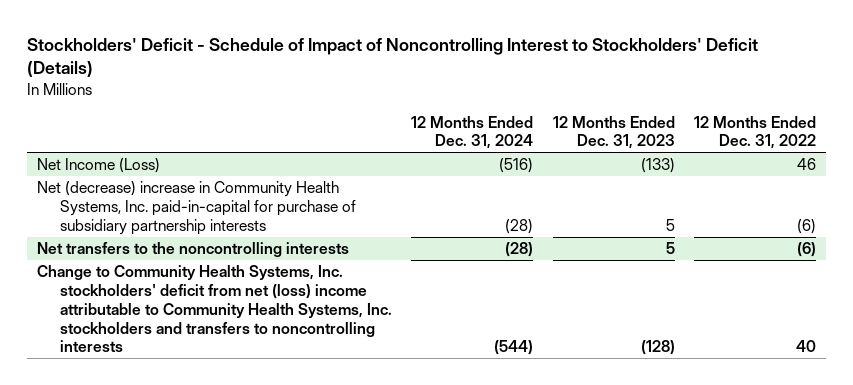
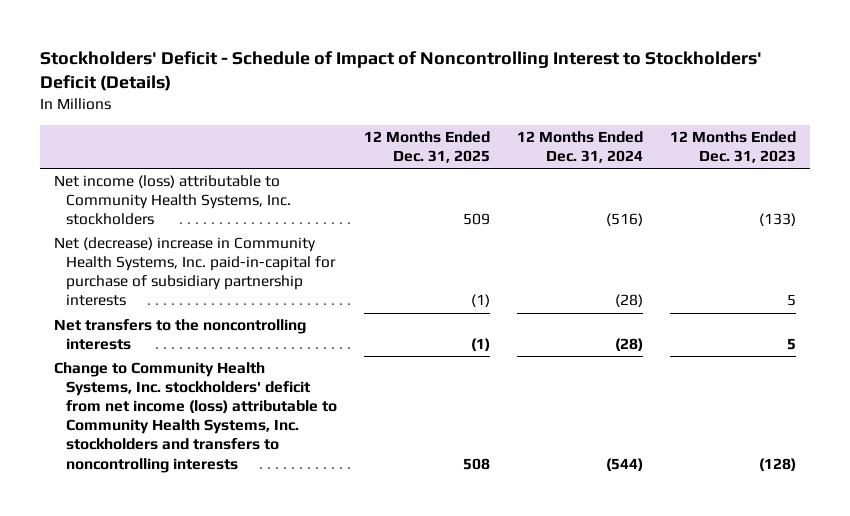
- | 12 Months Ended Dec. 31, 2024 | 12 Months Ended Dec. 31, 2023 | 12 Months Ended Dec. 31, 2022
+ | 12 Months Ended Dec. 31, 2025 | 12 Months Ended Dec. 31, 2024 | 12 Months Ended Dec. 31, 2023
- Net Income (Loss) | (516) | (133) | 46
+ Net income (loss) attributable to Community Health Systems, Inc. stockholders | 509 | (516) | (133)
- Change to Community Health Systems, Inc. stockholders' deficit from net (loss) income attributable to Community Health Systems, Inc. stockholders and transfers to noncontrolling interests | (544) | (128) | 40
+ Change to Community Health Systems, Inc. stockholders' deficit from net income (loss) attributable to Community Health Systems, Inc. stockholders and transfers to noncontrolling interests | 508 | (544) | (128)

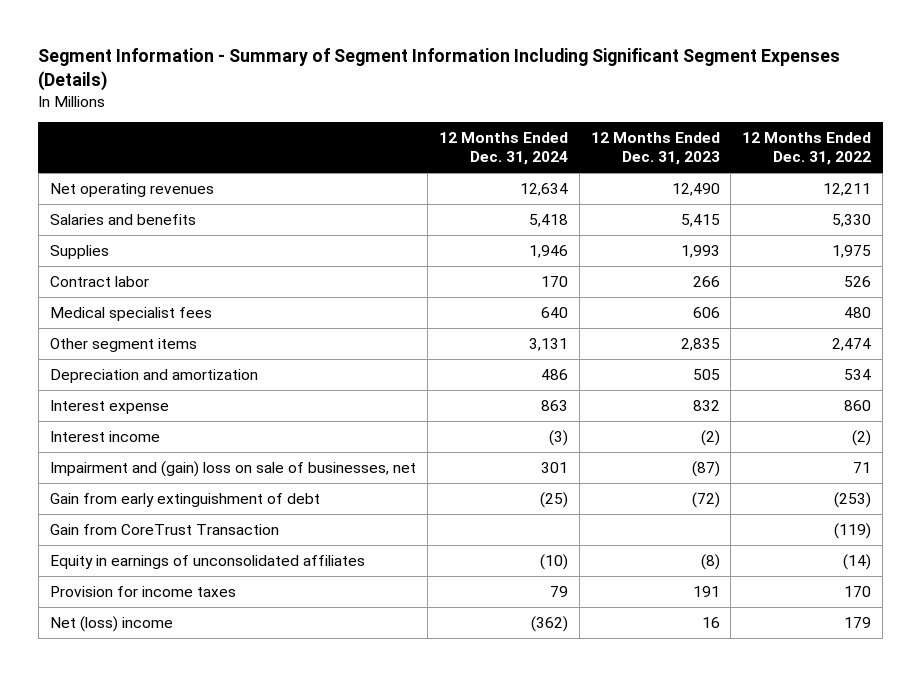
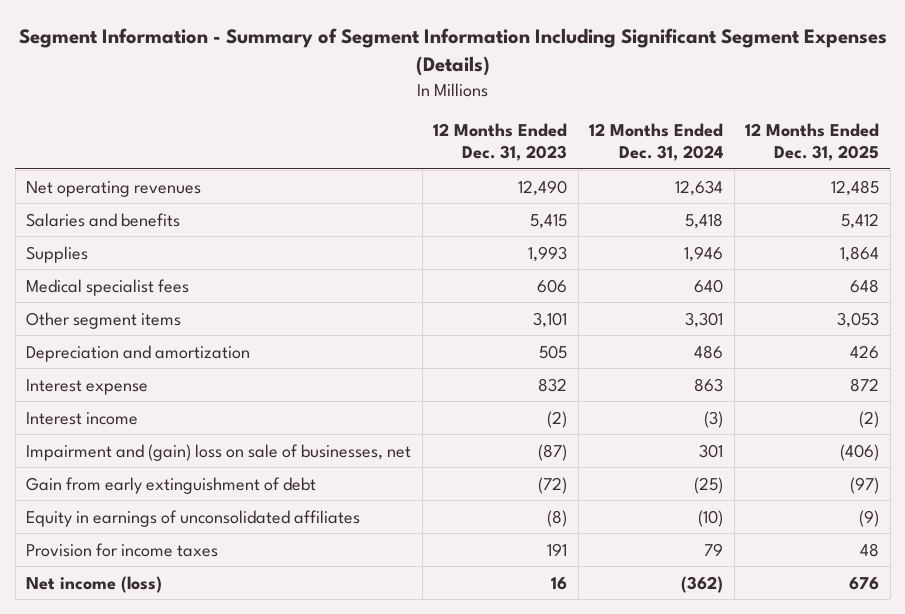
- | 12 Months Ended Dec. 31, 2024 | 12 Months Ended Dec. 31, 2023 | 12 Months Ended Dec. 31, 2022
+ | 12 Months Ended Dec. 31, 2023 | 12 Months Ended Dec. 31, 2024 | 12 Months Ended Dec. 31, 2025
- Contract labor | 170 | 266 | 526
- Other segment items | 3,131 | 2,835 | 2,474
+ Other segment items | 3,101 | 3,301 | 3,053
- Gain from CoreTrust Transaction | | | (119)
- Net (loss) income | (362) | 16 | 179
+ Net income (loss) | 16 | (362) | 676

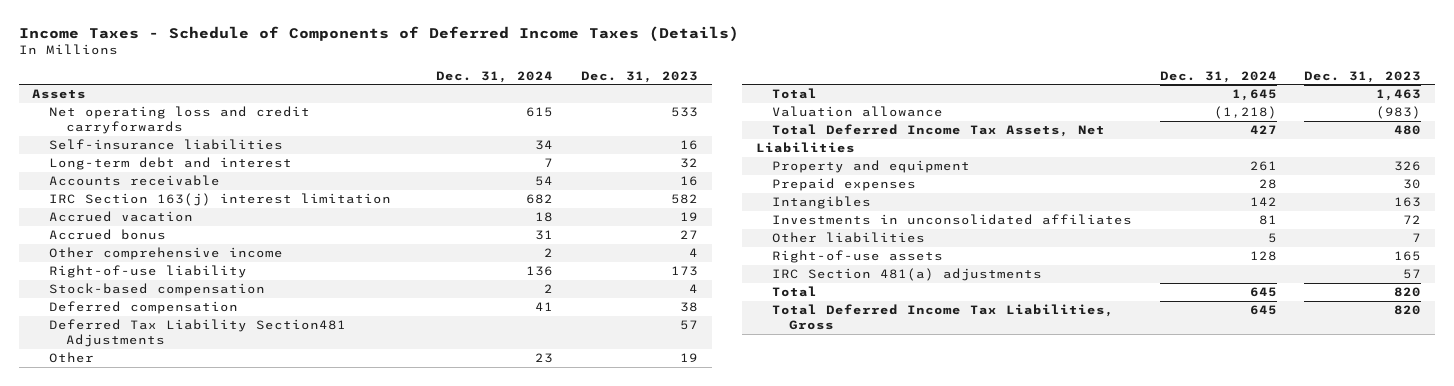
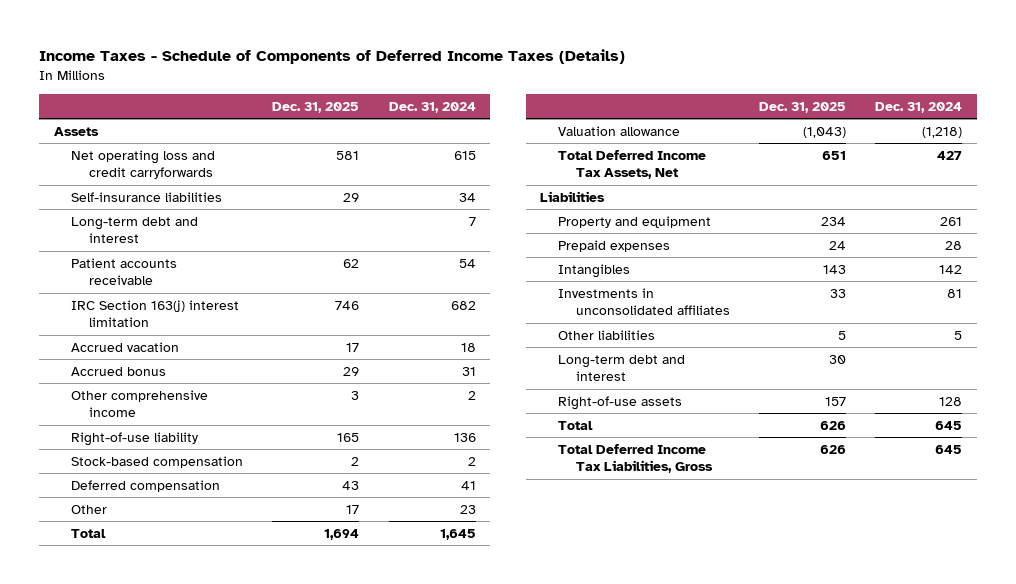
- | Dec. 31, 2024 | Dec. 31, 2023
+ | Dec. 31, 2025 | Dec. 31, 2024
- Accounts receivable | 54 | 16
+ Patient accounts receivable | 62 | 54
- Deferred Tax Liability Section481 Adjustments | | 57
+ Long-term debt and interest | 30 |
- IRC Section 481(a) adjustments | | 57

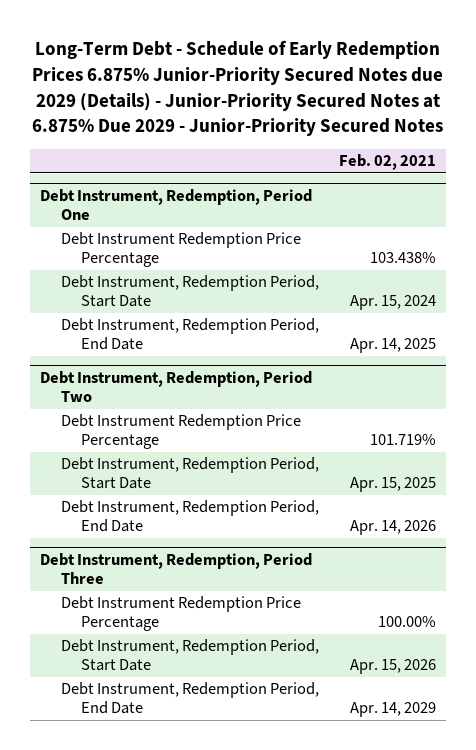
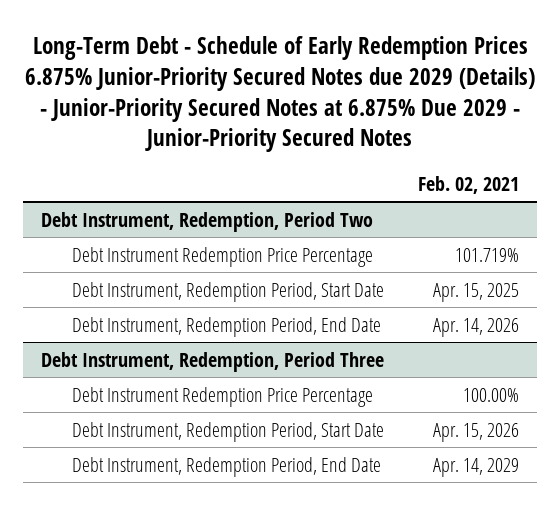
- Debt Instrument, Redemption, Period One
- Debt Instrument Redemption Price Percentage | 103.438%
- Debt Instrument, Redemption Period, Start Date | Apr. 15, 2024
- Debt Instrument, Redemption Period, End Date | Apr. 14, 2025

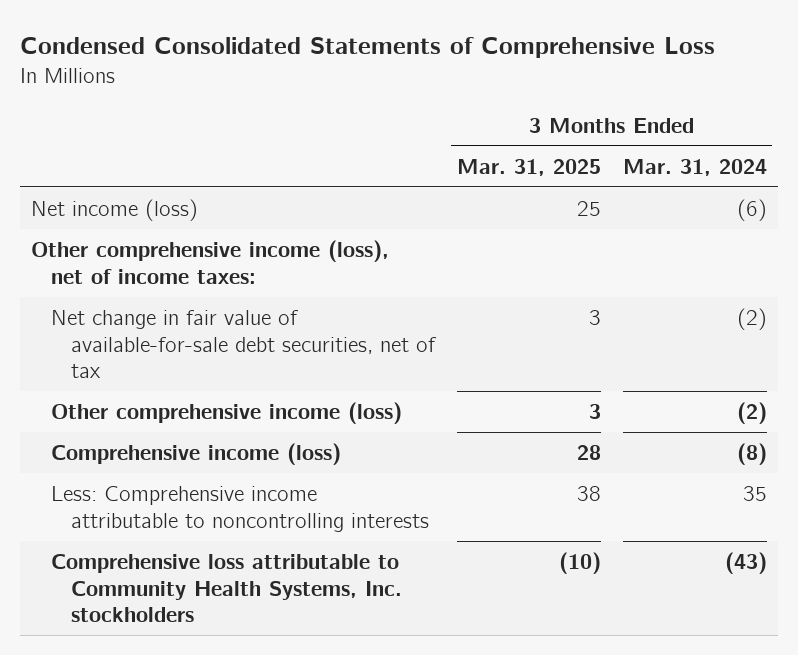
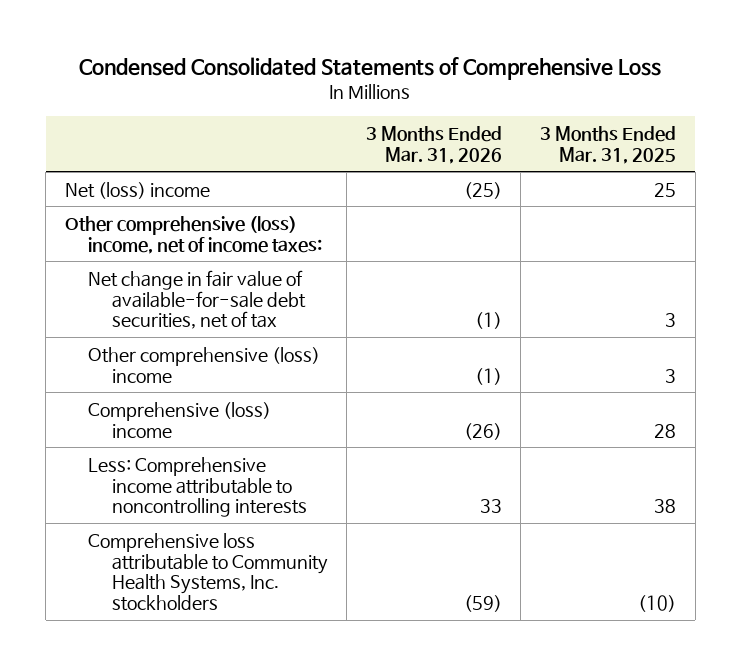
- | 3 Months Ended Mar. 31, 2025 | 3 Months Ended Mar. 31, 2024
+ | 3 Months Ended Mar. 31, 2026 | 3 Months Ended Mar. 31, 2025
- Net income (loss) | 25 | (6)
- Other comprehensive income (loss), net of income taxes:
+ Net (loss) income | (25) | 25
+ Other comprehensive (loss) income, net of income taxes:
- Other comprehensive income (loss) | 3 | (2)
- Comprehensive income (loss) | 28 | (8)
+ Other comprehensive (loss) income | (1) | 3
+ Comprehensive (loss) income | (26) | 28

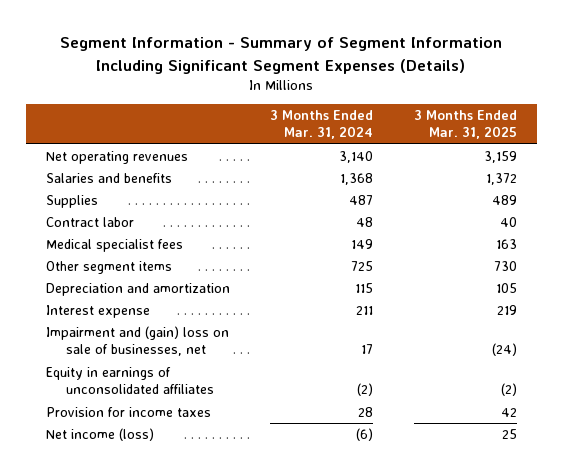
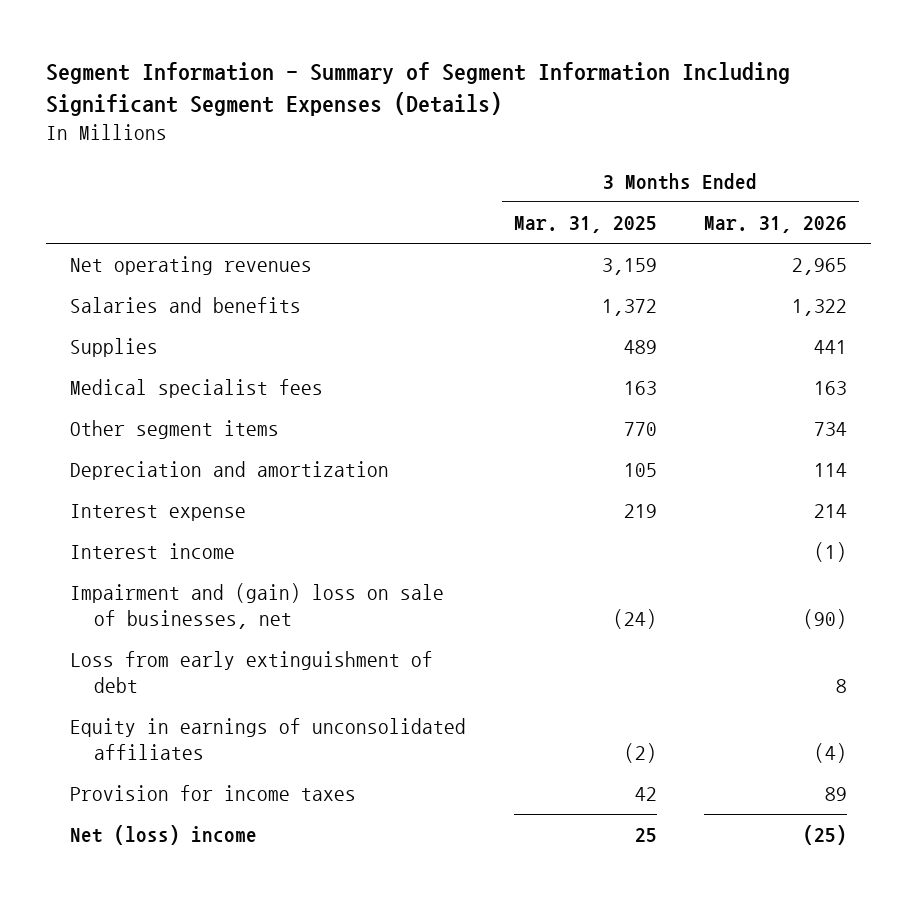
- | 3 Months Ended Mar. 31, 2024 | 3 Months Ended Mar. 31, 2025
+ | 3 Months Ended Mar. 31, 2025 | 3 Months Ended Mar. 31, 2026
- Contract labor | 48 | 40
- Other segment items | 725 | 730
+ Other segment items | 770 | 734
+ Interest income | | (1)
+ Loss from early extinguishment of debt | | 8
- Net income (loss) | (6) | 25
+ Net (loss) income | 25 | (25)

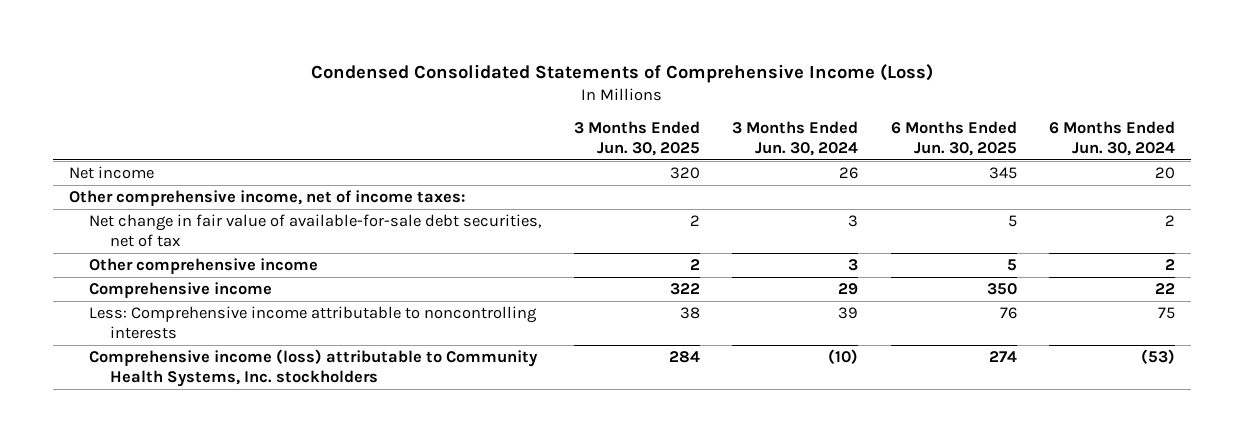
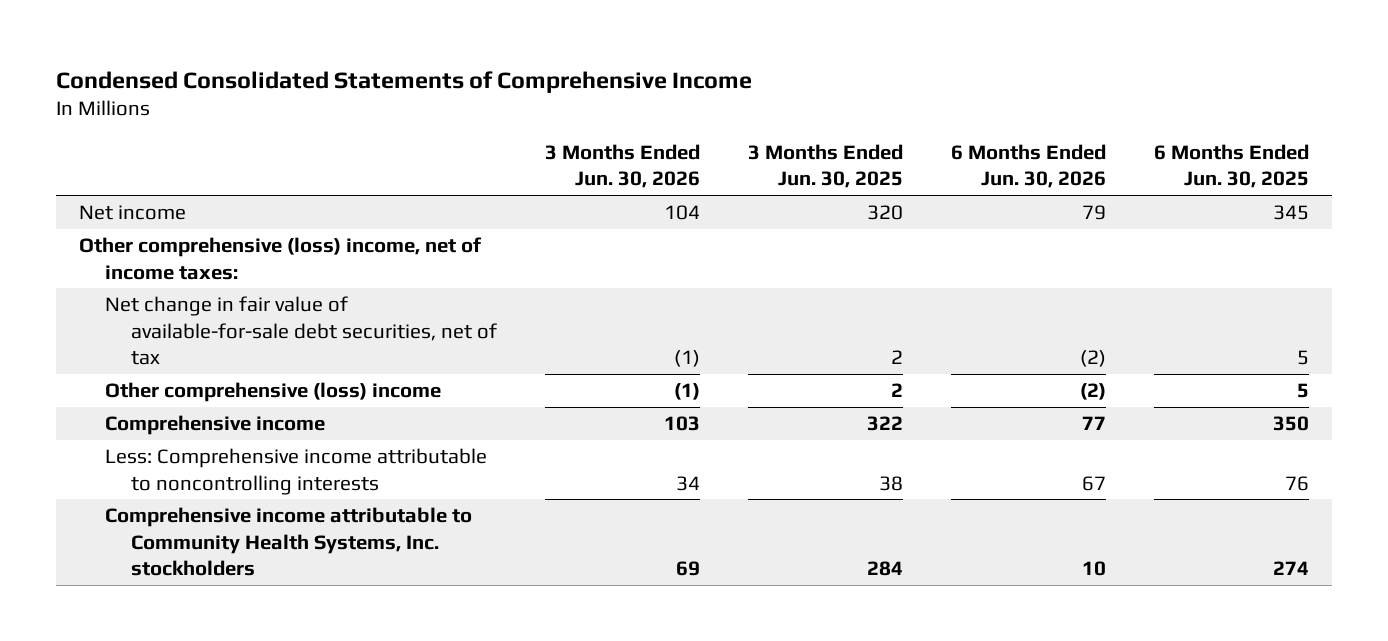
- Condensed Consolidated Statements of Comprehensive Income (Loss)
+ Condensed Consolidated Statements of Comprehensive Income
- | 3 Months Ended Jun. 30, 2025 | 3 Months Ended Jun. 30, 2024 | 6 Months Ended Jun. 30, 2025 | 6 Months Ended Jun. 30, 2024
+ | 3 Months Ended Jun. 30, 2026 | 3 Months Ended Jun. 30, 2025 | 6 Months Ended Jun. 30, 2026 | 6 Months Ended Jun. 30, 2025
- Other comprehensive income, net of income taxes:
+ Other comprehensive (loss) income, net of income taxes:
- Other comprehensive income | 2 | 3 | 5 | 2
+ Other comprehensive (loss) income | (1) | 2 | (2) | 5
- Comprehensive income (loss) attributable to Community Health Systems, Inc. stockholders | 284 | (10) | 274 | (53)
+ Comprehensive income attributable to Community Health Systems, Inc. stockholders | 69 | 284 | 10 | 274

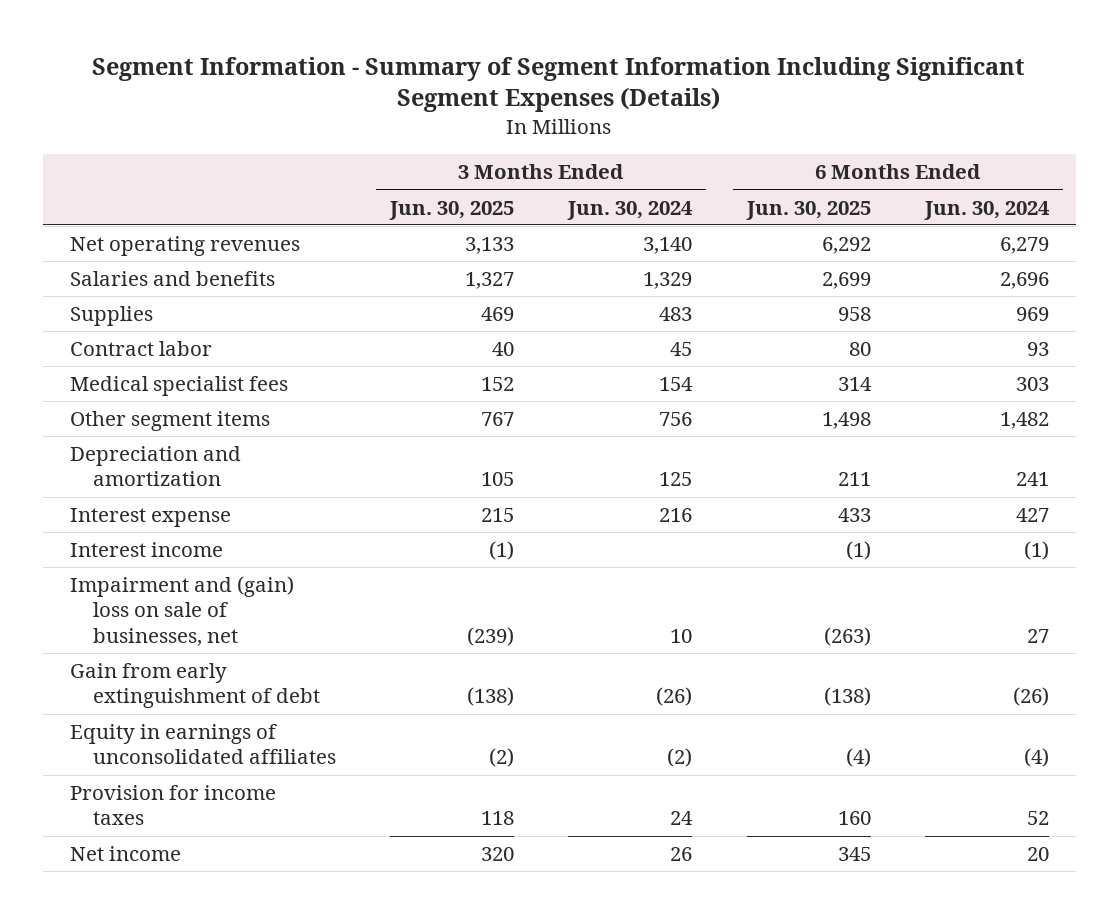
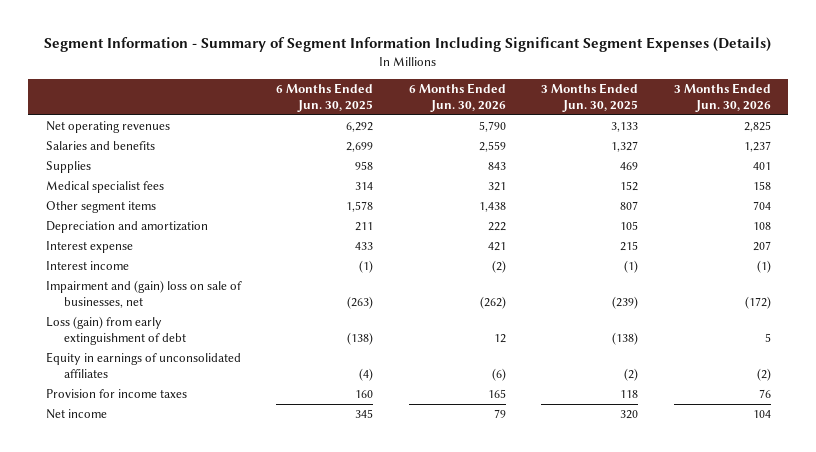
- | 3 Months Ended Jun. 30, 2025 | 3 Months Ended Jun. 30, 2024 | 6 Months Ended Jun. 30, 2025 | 6 Months Ended Jun. 30, 2024
+ | 6 Months Ended Jun. 30, 2025 | 6 Months Ended Jun. 30, 2026 | 3 Months Ended Jun. 30, 2025 | 3 Months Ended Jun. 30, 2026
- Contract labor | 40 | 45 | 80 | 93
- Other segment items | 767 | 756 | 1,498 | 1,482
+ Other segment items | 1,578 | 1,438 | 807 | 704
- Gain from early extinguishment of debt | (138) | (26) | (138) | (26)
+ Loss (gain) from early extinguishment of debt | (138) | 12 | (138) | 5

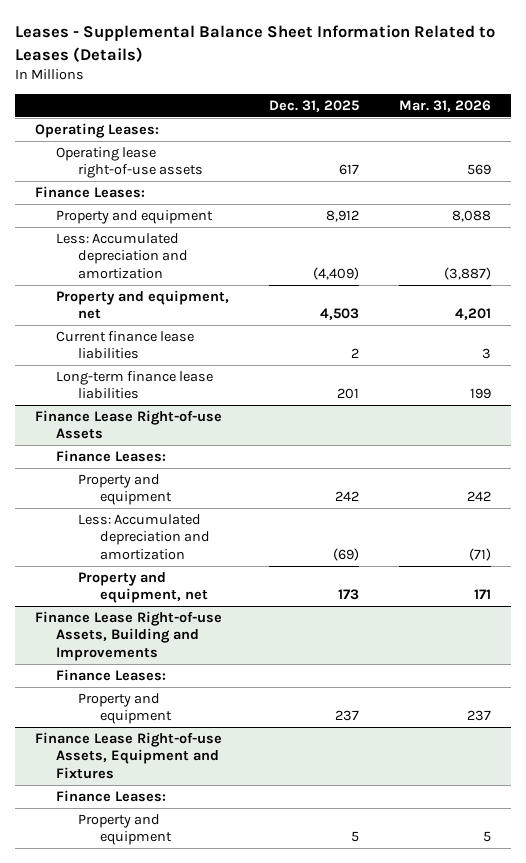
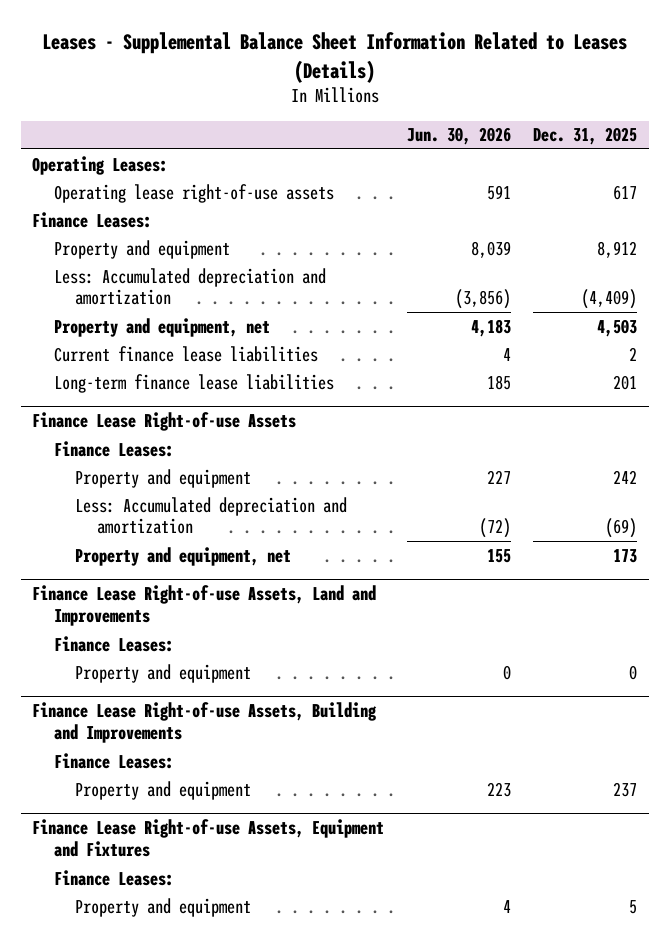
- | Dec. 31, 2025 | Mar. 31, 2026
+ | Jun. 30, 2026 | Dec. 31, 2025
+ Finance Lease Right-of-use Assets, Land and Improvements
+ Finance Leases:
+ Property and equipment | 0 | 0

